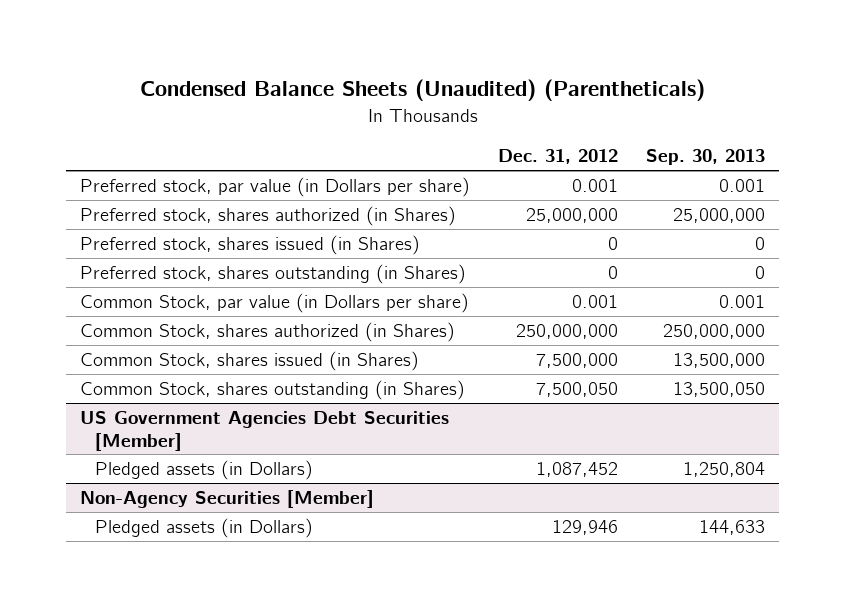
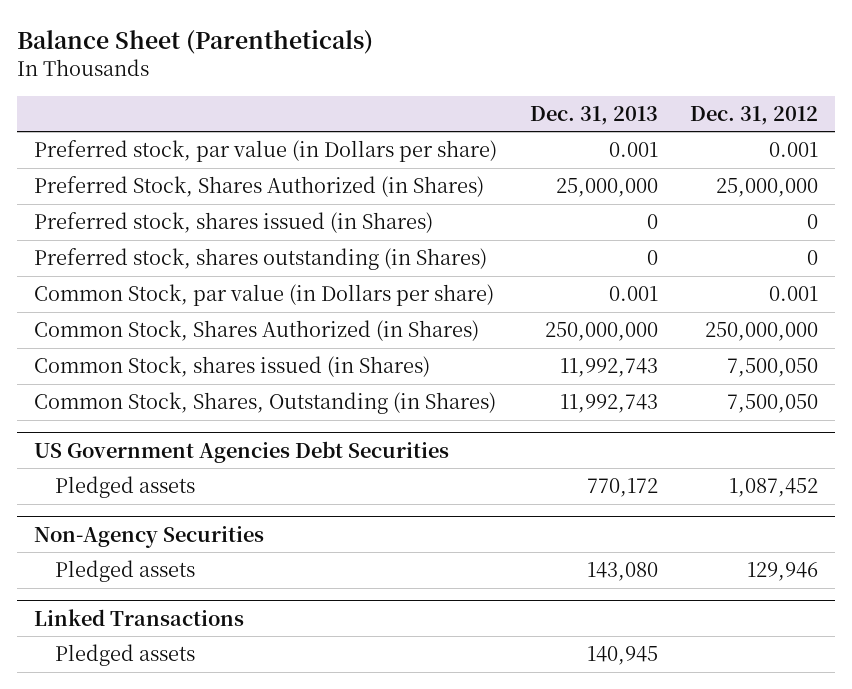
- Condensed Balance Sheets (Unaudited) (Parentheticals)
+ Balance Sheet (Parentheticals)
- | Dec. 31, 2012 | Sep. 30, 2013
+ | Dec. 31, 2013 | Dec. 31, 2012
- Preferred stock, shares authorized (in Shares) | 25,000,000 | 25,000,000
+ Preferred Stock, Shares Authorized (in Shares) | 25,000,000 | 25,000,000
- Common Stock, shares authorized (in Shares) | 250,000,000 | 250,000,000
- Common Stock, shares issued (in Shares) | 7,500,000 | 13,500,000
- Common Stock, shares outstanding (in Shares) | 7,500,050 | 13,500,050
- US Government Agencies Debt Securities [Member]
- Plеdgеd assеts (in Dollars) | 1,087,452 | 1,250,804
- Non-Agency Securities [Member]
- Plеdgеd assеts (in Dollars) | 129,946 | 144,633
+ Common Stock, Shares Authorized (in Shares) | 250,000,000 | 250,000,000
+ Common Stock, shares issued (in Shares) | 11,992,743 | 7,500,050
+ Common Stock, Shares, Outstanding (in Shares) | 11,992,743 | 7,500,050
+ US Government Agencies Debt Securities
+ Plеdgеd assеts | 770,172 | 1,087,452
+ Non-Agency Securities
+ Plеdgеd assеts | 143,080 | 129,946
+ Linked Transactions
+ Plеdgеd assеts | 140,945 |

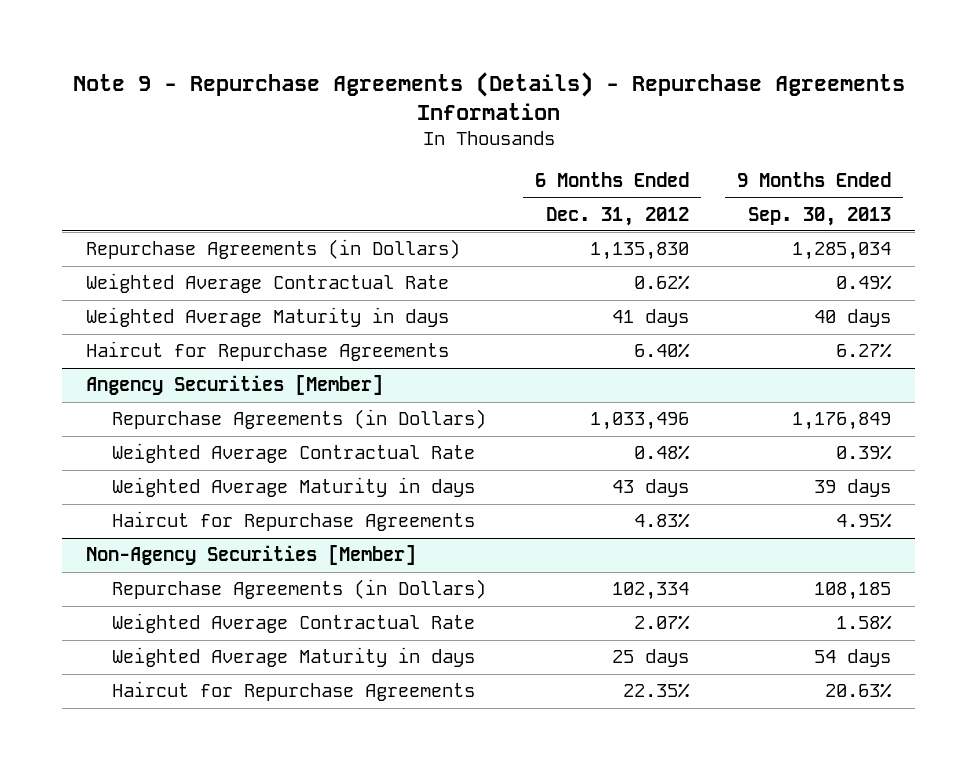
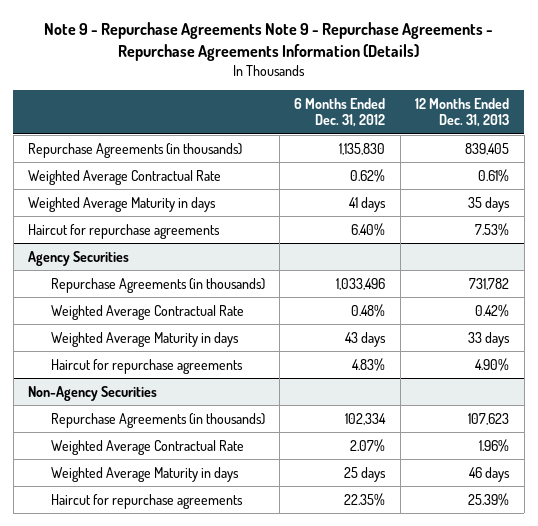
- Note 9 - Repurchase Agreements (Details) - Repurchase Agreements Information
+ Note 9 - Repurchase Agreements Note 9 - Repurchase Agreements - Repurchase Agreements Information (Details)
- | 6 Months Ended Dec. 31, 2012 | 9 Months Ended Sep. 30, 2013
+ | 6 Months Ended Dec. 31, 2012 | 12 Months Ended Dec. 31, 2013
- Repurchase Agreements (in Dollars) | 1,135,830 | 1,285,034
+ Repurchase Agreements (in thousands) | 1,135,830 | 839,405
- Haircut for Repurchase Agreements | 6.40% | 6.27%
- Angency Securities [Member]
- Repurchase Agreements (in Dollars) | 1,033,496 | 1,176,849
+ Haircut for repurchase agreements | 6.40% | 7.53%
+ Agency Securities
+ Repurchase Agreements (in thousands) | 1,033,496 | 731,782
- Haircut for Repurchase Agreements | 4.83% | 4.95%
- Non-Agency Securities [Member]
- Repurchase Agreements (in Dollars) | 102,334 | 108,185
+ Haircut for repurchase agreements | 4.83% | 4.90%
+ Non-Agency Securities
+ Repurchase Agreements (in thousands) | 102,334 | 107,623
- Haircut for Repurchase Agreements | 22.35% | 20.63%
+ Haircut for repurchase agreements | 22.35% | 25.39%

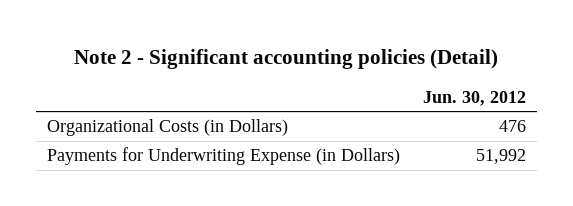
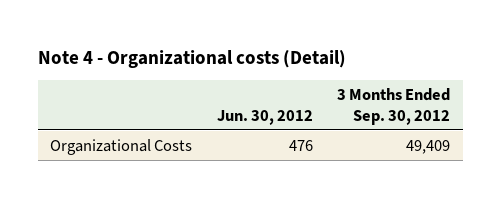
- Note 2 - Significant accounting policies (Detail)
+ Note 4 - Organizational costs (Detail)
- | Jun. 30, 2012
+ | Jun. 30, 2012 | 3 Months Ended Sep. 30, 2012
- Organizational Costs (in Dollars) | 476
- Payments for Underwriting Expense (in Dollars) | 51,992
+ Organizational Costs | 476 | 49,409

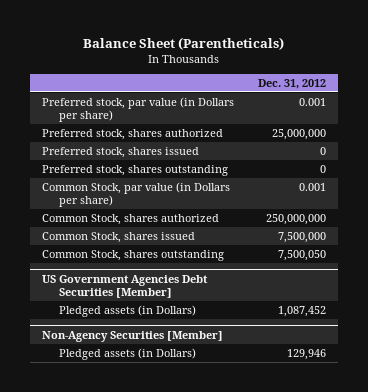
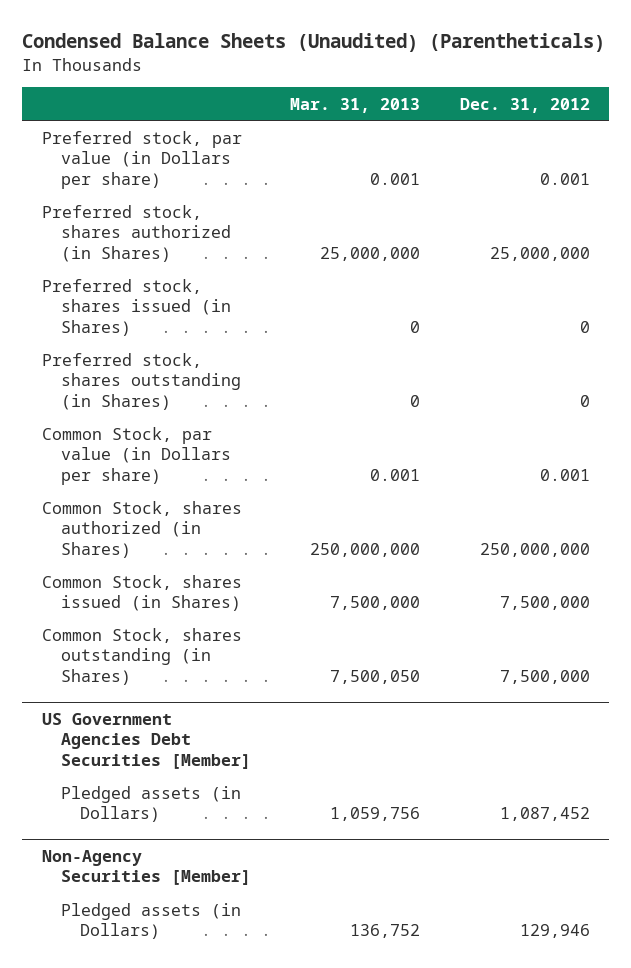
- Balance Sheet (Parentheticals)
+ Condensed Balance Sheets (Unaudited) (Parentheticals)
- | Dec. 31, 2012
+ | Mar. 31, 2013 | Dec. 31, 2012
- Preferred stock, shares authorized | 25,000,000
- Preferred stock, shares issued | 0
- Preferred stock, shares outstanding | 0
+ Preferred stock, shares authorized (in Shares) | 25,000,000 | 25,000,000
+ Preferred stock, shares issued (in Shares) | 0 | 0
+ Preferred stock, shares outstanding (in Shares) | 0 | 0
- Common Stock, shares authorized | 250,000,000
- Common Stock, shares issued | 7,500,000
- Common Stock, shares outstanding | 7,500,050
+ Common Stock, shares authorized (in Shares) | 250,000,000 | 250,000,000
+ Common Stock, shares issued (in Shares) | 7,500,000 | 7,500,000
+ Common Stock, shares outstanding (in Shares) | 7,500,050 | 7,500,000

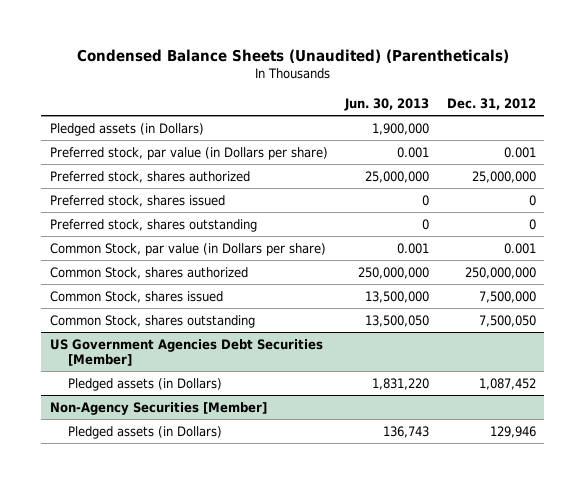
- | Mar. 31, 2013 | Dec. 31, 2012
+ | Jun. 30, 2013 | Dec. 31, 2012
+ Plеdgеd assеts (in Dollars) | 1,900,000 |
- Preferred stock, shares authorized (in Shares) | 25,000,000 | 25,000,000
- Preferred stock, shares issued (in Shares) | 0 | 0
- Preferred stock, shares outstanding (in Shares) | 0 | 0
+ Preferred stock, shares authorized | 25,000,000 | 25,000,000
+ Preferred stock, shares issued | 0 | 0
+ Preferred stock, shares outstanding | 0 | 0
- Common Stock, shares authorized (in Shares) | 250,000,000 | 250,000,000
- Common Stock, shares issued (in Shares) | 7,500,000 | 7,500,000
- Common Stock, shares outstanding (in Shares) | 7,500,050 | 7,500,000
+ Common Stock, shares authorized | 250,000,000 | 250,000,000
+ Common Stock, shares issued | 13,500,000 | 7,500,000
+ Common Stock, shares outstanding | 13,500,050 | 7,500,050

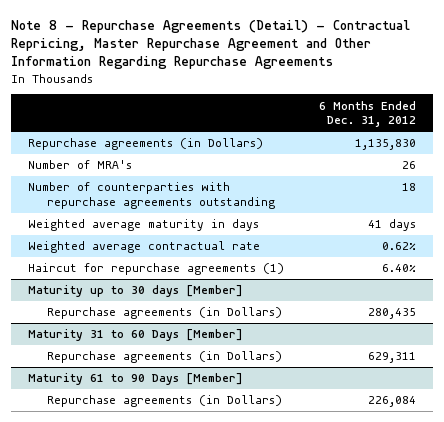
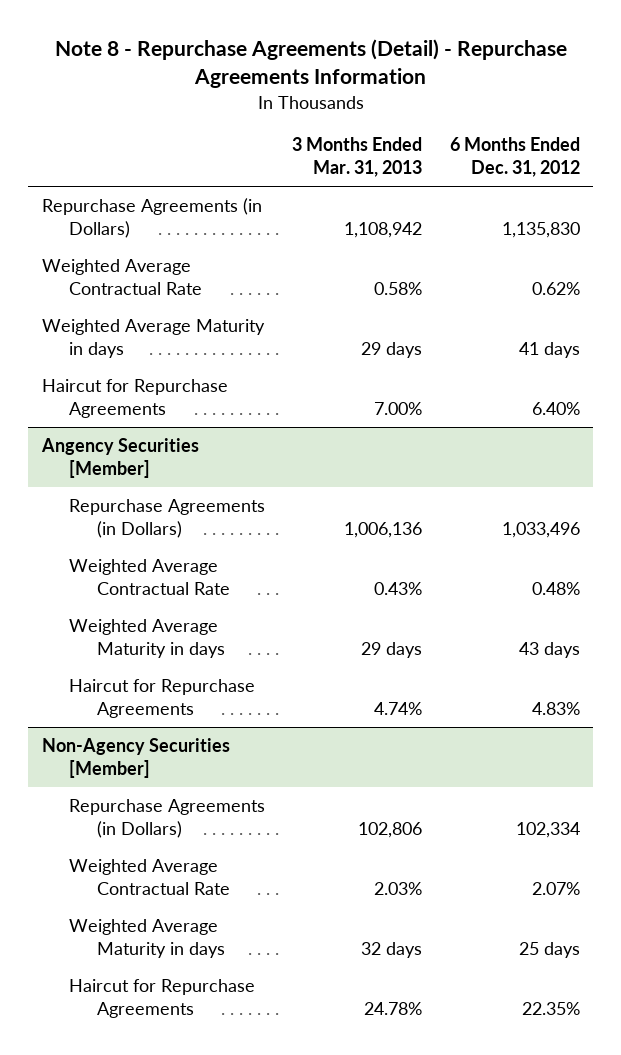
- Note 8 - Repurchase Agreements (Detail) - Contractual Repricing, Master Repurchase Agreement and Other Information Regarding Repurchase Agreements
+ Note 8 - Repurchase Agreements (Detail) - Repurchase Agreements Information
- | 6 Months Ended Dec. 31, 2012
+ | 3 Months Ended Mar. 31, 2013 | 6 Months Ended Dec. 31, 2012
- Repurchase agreements (in Dollars) | 1,135,830
- Number of MRA's | 26
- Number of counterparties with repurchase agreements outstanding | 18
- Weighted average maturity in days | 41 days
- Weighted average contractual rate | 0.62%
- Haircut for repurchase agreements (1) | 6.40%
- Maturity up to 30 days [Member]
- Repurchase agreements (in Dollars) | 280,435
- Maturity 31 to 60 Days [Member]
- Repurchase agreements (in Dollars) | 629,311
- Maturity 61 to 90 Days [Member]
- Repurchase agreements (in Dollars) | 226,084
+ Repurchase Agreements (in Dollars) | 1,108,942 | 1,135,830
+ Weighted Average Contractual Rate | 0.58% | 0.62%
+ Weighted Average Maturity in days | 29 days | 41 days
+ Haircut for Repurchase Agreements | 7.00% | 6.40%
+ Angency Securities [Member]
+ Repurchase Agreements (in Dollars) | 1,006,136 | 1,033,496
+ Weighted Average Contractual Rate | 0.43% | 0.48%
+ Weighted Average Maturity in days | 29 days | 43 days
+ Haircut for Repurchase Agreements | 4.74% | 4.83%
+ Non-Agency Securities [Member]
+ Repurchase Agreements (in Dollars) | 102,806 | 102,334
+ Weighted Average Contractual Rate | 2.03% | 2.07%
+ Weighted Average Maturity in days | 32 days | 25 days
+ Haircut for Repurchase Agreements | 24.78% | 22.35%

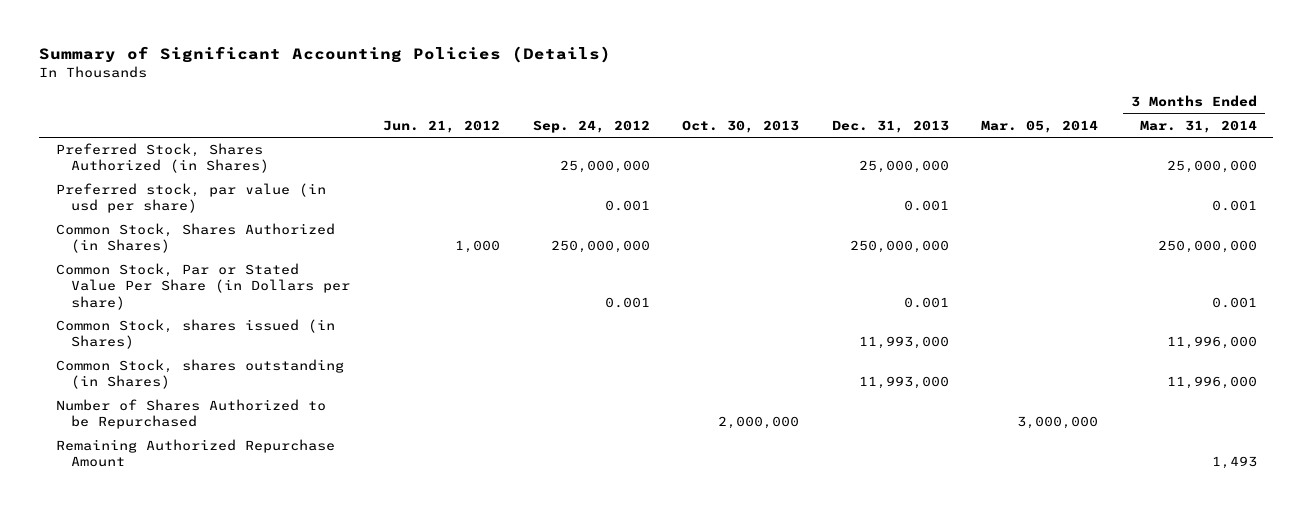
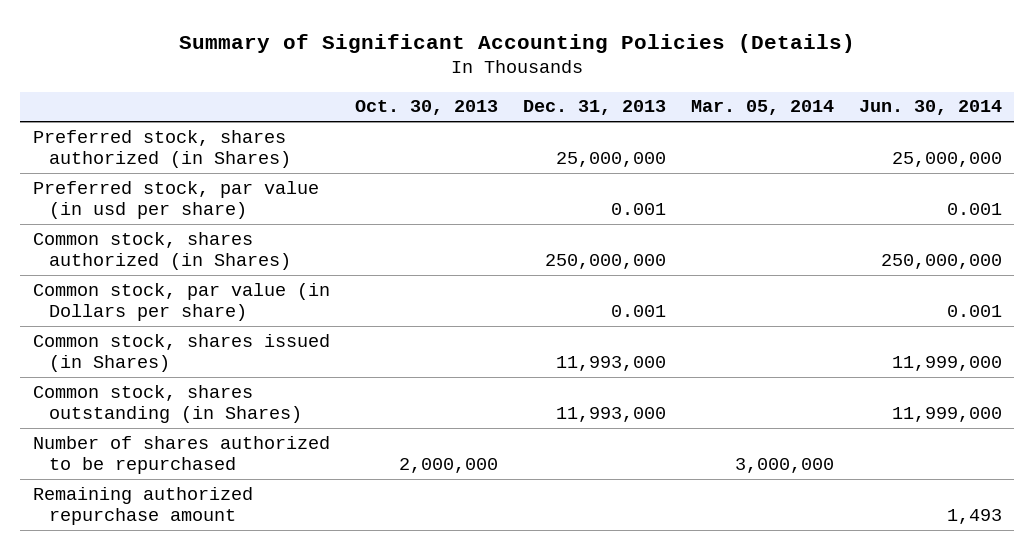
- | Jun. 21, 2012 | Sep. 24, 2012 | Oct. 30, 2013 | Dec. 31, 2013 | Mar. 05, 2014 | 3 Months Ended Mar. 31, 2014
+ | Oct. 30, 2013 | Dec. 31, 2013 | Mar. 05, 2014 | Jun. 30, 2014
- Preferred Stock, Shares Authorized (in Shares) | | 25,000,000 | | 25,000,000 | | 25,000,000
+ Preferred stock, shares authorized (in Shares) | | 25,000,000 | | 25,000,000
- Common Stock, Shares Authorized (in Shares) | 1,000 | 250,000,000 | | 250,000,000 | | 250,000,000
- Common Stock, Par or Stated Value Per Share (in Dollars per share) | | 0.001 | | 0.001 | | 0.001
- Common Stock, shares issued (in Shares) | | | | 11,993,000 | | 11,996,000
- Common Stock, shares outstanding (in Shares) | | | | 11,993,000 | | 11,996,000
- Number of Shares Authorized to be Repurchased | | | 2,000,000 | | 3,000,000 |
- Remaining Authorized Repurchase Amount | | | | | | 1,493
+ Common stock, shares authorized (in Shares) | | 250,000,000 | | 250,000,000
+ Common stock, par value (in Dollars per share) | | 0.001 | | 0.001
+ Common stock, shares issued (in Shares) | | 11,993,000 | | 11,999,000
+ Common stock, shares outstanding (in Shares) | | 11,993,000 | | 11,999,000
+ Number of shares authorized to be repurchased | 2,000,000 | | 3,000,000 |
+ Remaining authorized repurchase amount | | | | 1,493

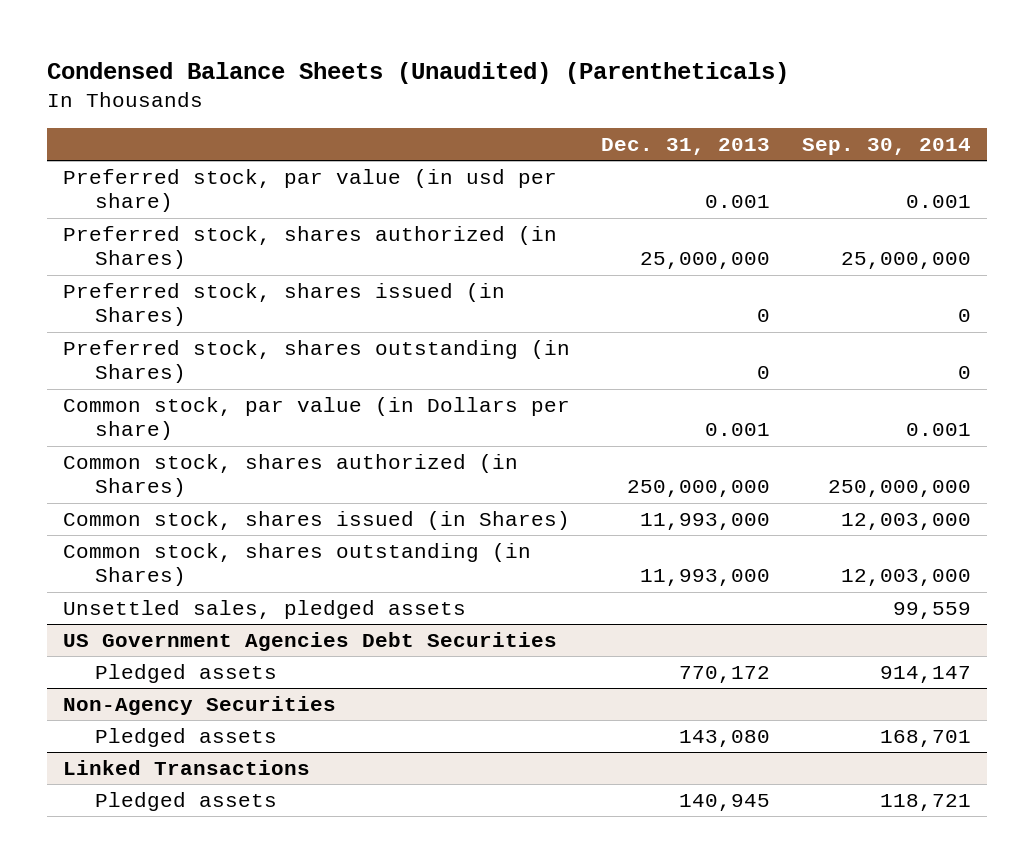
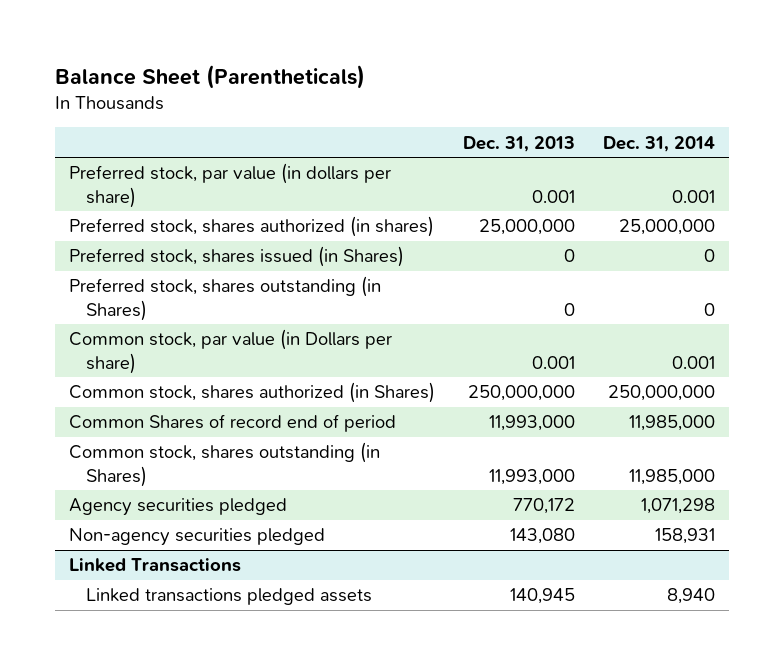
- Condensed Balance Sheets (Unaudited) (Parentheticals)
+ Balance Sheet (Parentheticals)
- | Dec. 31, 2013 | Sep. 30, 2014
+ | Dec. 31, 2013 | Dec. 31, 2014
- Preferred stock, par value (in usd per share) | 0.001 | 0.001
- Preferred stock, shares authorized (in Shares) | 25,000,000 | 25,000,000
+ Preferred stock, par value (in dollars per share) | 0.001 | 0.001
+ Preferred stock, shares authorized (in shares) | 25,000,000 | 25,000,000
- Common stock, shares issued (in Shares) | 11,993,000 | 12,003,000
+ Common Shares of record end of period | 11,993,000 | 11,985,000
- Unsettled sales, pledged assets | | 99,559
- US Government Agencies Debt Securities
- Plеdgеd assеts | 770,172 | 914,147
- Non-Agency Securities
- Plеdgеd assеts | 143,080 | 168,701
+ Agency securities pledged | 770,172 | 1,071,298
+ Non-agency securities pledged | 143,080 | 158,931
@ Linked Transactions
- Plеdgеd assеts | 140,945 | 118,721
+ Linked transactions pledged assets | 140,945 | 8,940

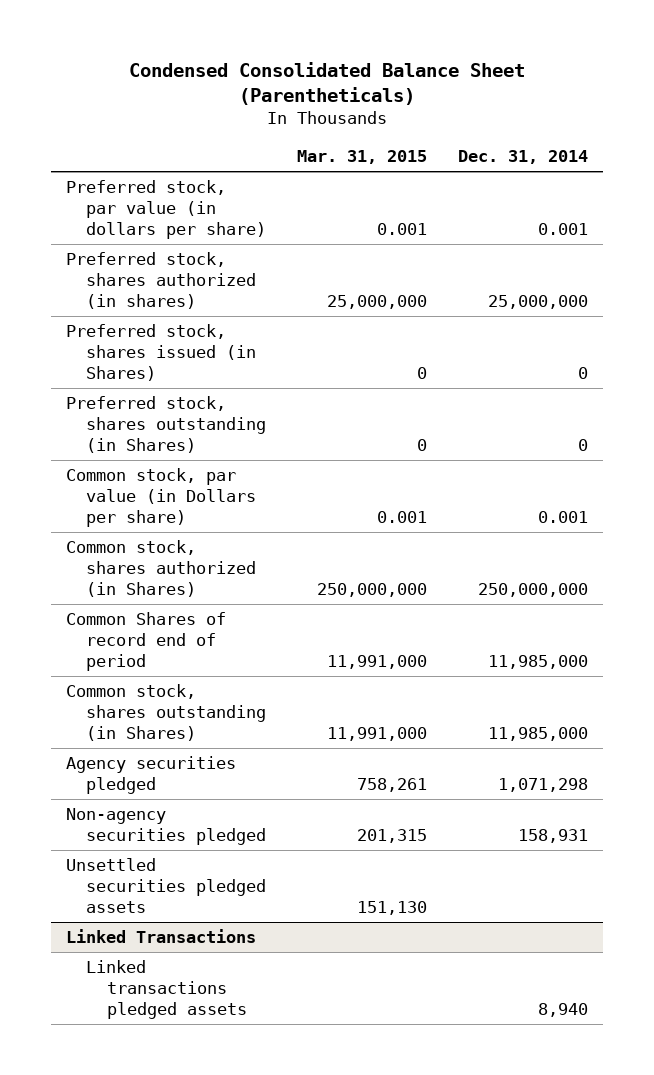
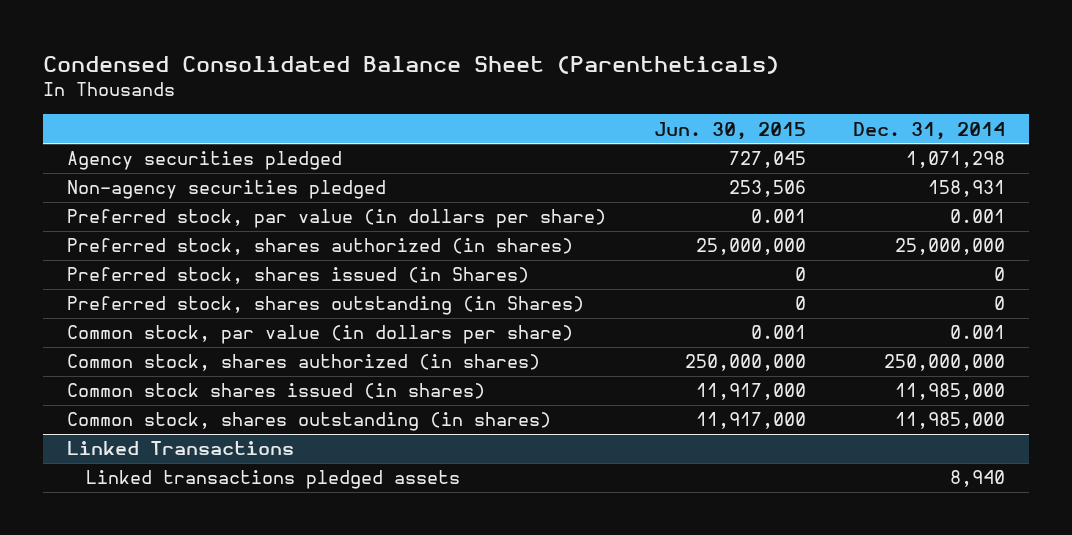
- | Mar. 31, 2015 | Dec. 31, 2014
+ | Jun. 30, 2015 | Dec. 31, 2014
moved up: Agency securities pledged | 727,045 | 1,071,298
moved up: Non-agency securities pledged | 253,506 | 158,931
- Common stock, par value (in Dollars per share) | 0.001 | 0.001
- Common stock, shares authorized (in Shares) | 250,000,000 | 250,000,000
- Common Shares of record end of period | 11,991,000 | 11,985,000
- Common stock, shares outstanding (in Shares) | 11,991,000 | 11,985,000
- Unsettled securities pledged assets | 151,130 |
+ Common stock, par value (in dollars per share) | 0.001 | 0.001
+ Common stock, shares authorized (in shares) | 250,000,000 | 250,000,000
+ Common stock shares issued (in shares) | 11,917,000 | 11,985,000
+ Common stock, shares outstanding (in shares) | 11,917,000 | 11,985,000

